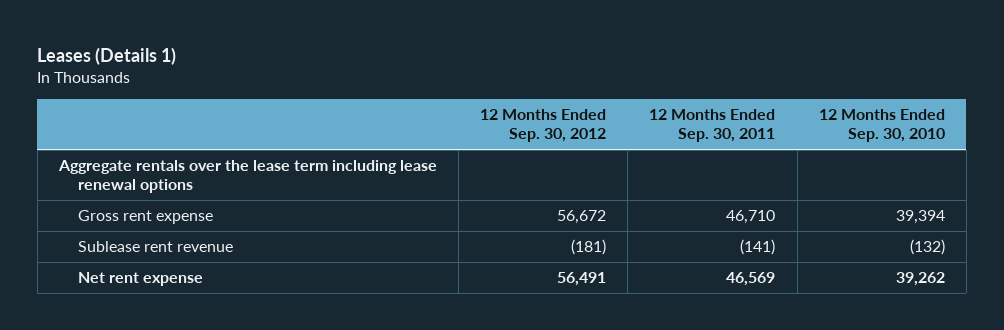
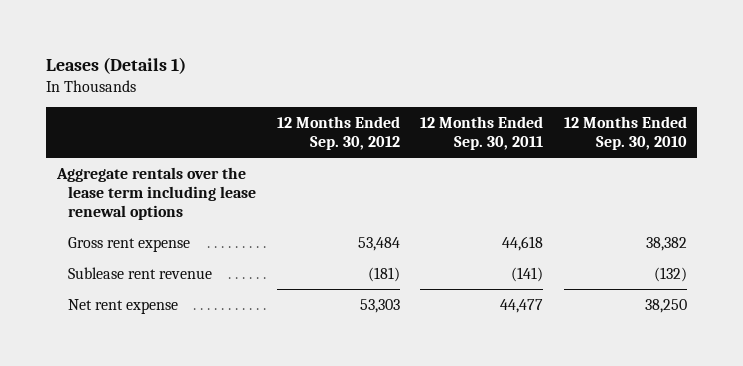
- Gross rent expense | 56,672 | 46,710 | 39,394
+ Gross rent expense | 53,484 | 44,618 | 38,382
- Net rent expense | 56,491 | 46,569 | 39,262
+ Net rent expense | 53,303 | 44,477 | 38,250

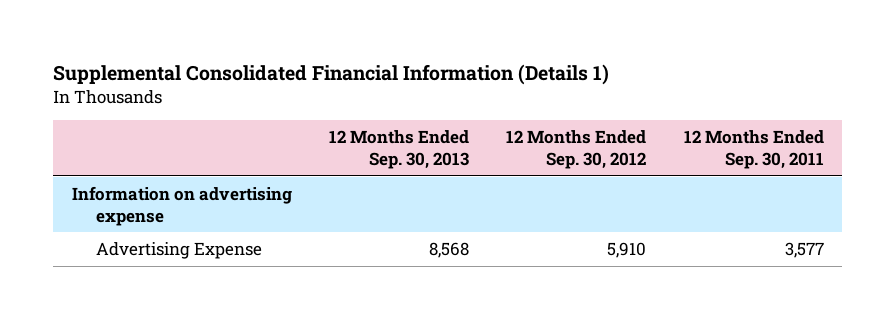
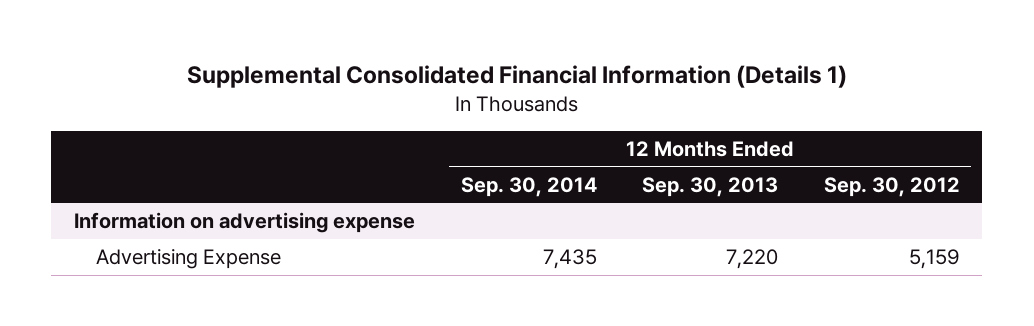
- | 12 Months Ended Sep. 30, 2013 | 12 Months Ended Sep. 30, 2012 | 12 Months Ended Sep. 30, 2011
+ | 12 Months Ended Sep. 30, 2014 | 12 Months Ended Sep. 30, 2013 | 12 Months Ended Sep. 30, 2012
- Advertising Expense | 8,568 | 5,910 | 3,577
+ Advertising Expense | 7,435 | 7,220 | 5,159

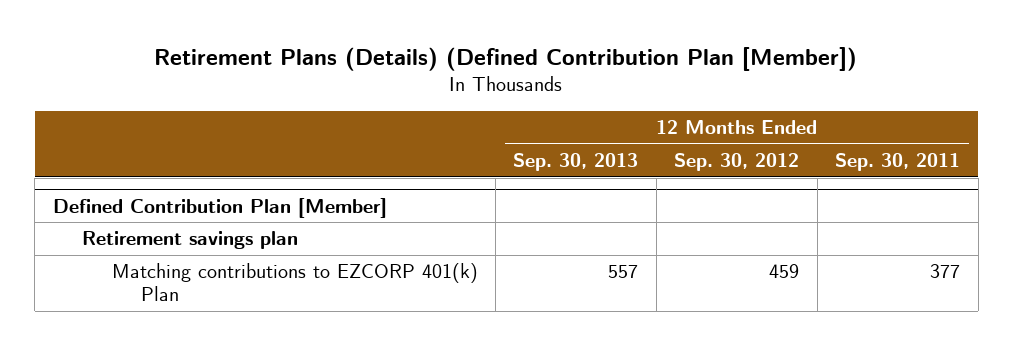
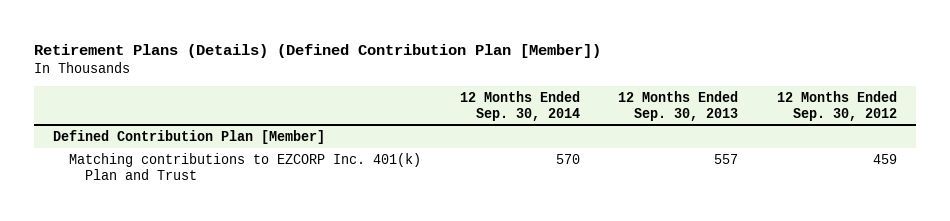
- | 12 Months Ended Sep. 30, 2013 | 12 Months Ended Sep. 30, 2012 | 12 Months Ended Sep. 30, 2011
+ | 12 Months Ended Sep. 30, 2014 | 12 Months Ended Sep. 30, 2013 | 12 Months Ended Sep. 30, 2012
@ Defined Contribution Plan [Member]
- Retirement savings plan
- Matching contributions to EZCORP 401(k) Plan | 557 | 459 | 377
+ Matching contributions to EZCORP Inc. 401(k) Plan and Trust | 570 | 557 | 459

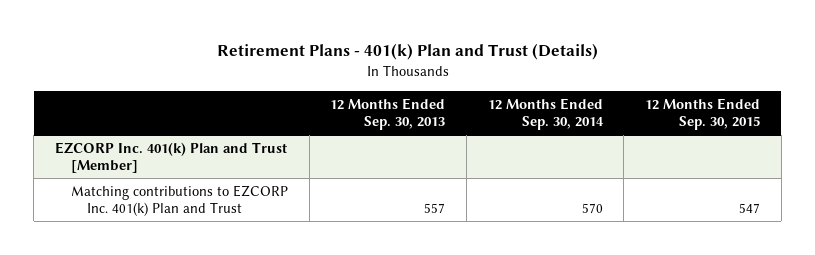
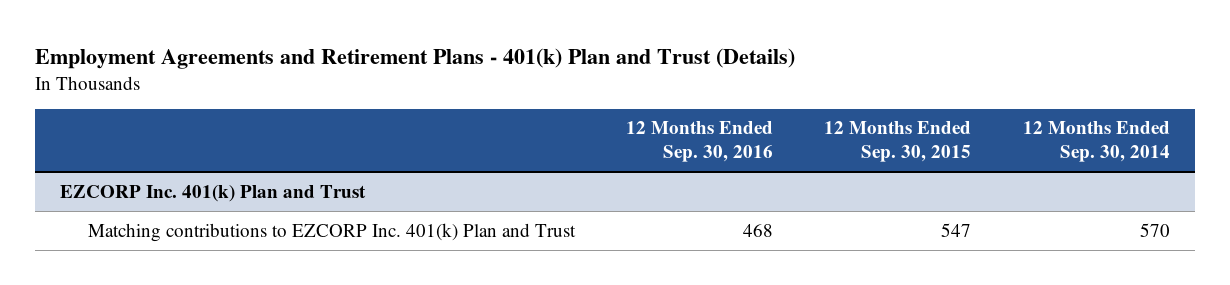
- Retirement Plans - 401(k) Plan and Trust (Details)
+ Employment Agreements and Retirement Plans - 401(k) Plan and Trust (Details)
- | 12 Months Ended Sep. 30, 2013 | 12 Months Ended Sep. 30, 2014 | 12 Months Ended Sep. 30, 2015
+ | 12 Months Ended Sep. 30, 2016 | 12 Months Ended Sep. 30, 2015 | 12 Months Ended Sep. 30, 2014
- EZCORP Inc. 401(k) Plan and Trust [Member]
+ EZCORP Inc. 401(k) Plan and Trust

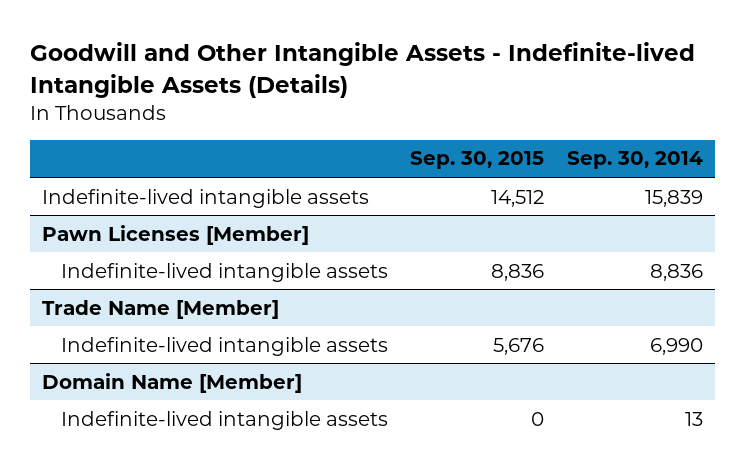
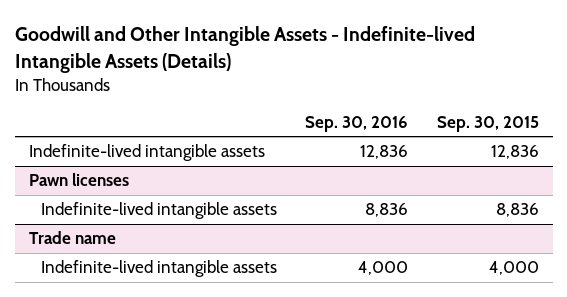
- | Sep. 30, 2015 | Sep. 30, 2014
+ | Sep. 30, 2016 | Sep. 30, 2015
- Indefinite-lived intangible assets | 14,512 | 15,839
- Pawn Licenses [Member]
+ Indefinite-lived intangible assets | 12,836 | 12,836
+ Pawn licenses
- Trade Name [Member]
- Indefinite-lived intangible assets | 5,676 | 6,990
- Domain Name [Member]
- Indefinite-lived intangible assets | 0 | 13
+ Trade name
+ Indefinite-lived intangible assets | 4,000 | 4,000

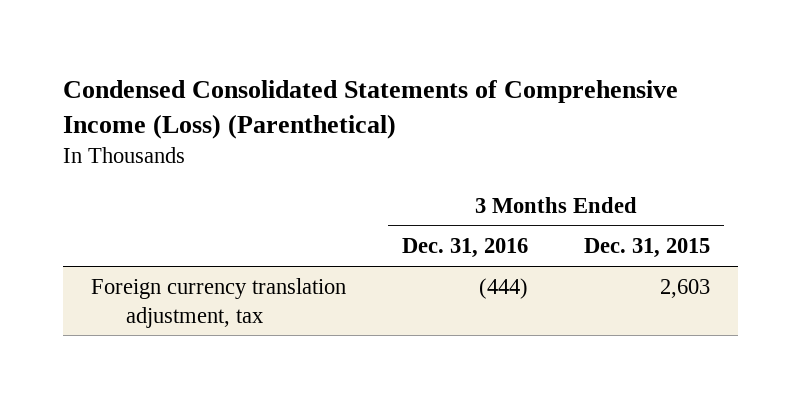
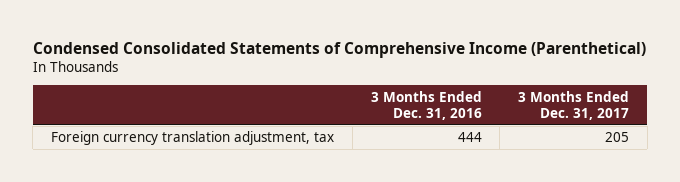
- Condensed Consolidated Statements of Comprehensive Income (Loss) (Parenthetical)
+ Condensed Consolidated Statements of Comprehensive Income (Parenthetical)
- | 3 Months Ended Dec. 31, 2016 | 3 Months Ended Dec. 31, 2015
+ | 3 Months Ended Dec. 31, 2016 | 3 Months Ended Dec. 31, 2017
- Foreign currency translation adjustment, tax | (444) | 2,603
+ Foreign currency translation adjustment, tax | 444 | 205

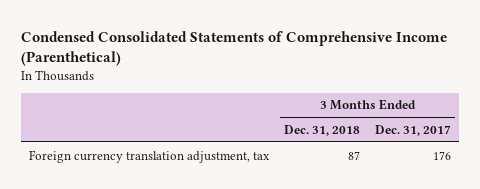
- | 3 Months Ended Dec. 31, 2016 | 3 Months Ended Dec. 31, 2017
+ | 3 Months Ended Dec. 31, 2018 | 3 Months Ended Dec. 31, 2017
- Foreign currency translation adjustment, tax | 444 | 205
+ Foreign currency translation adjustment, tax | 87 | 176

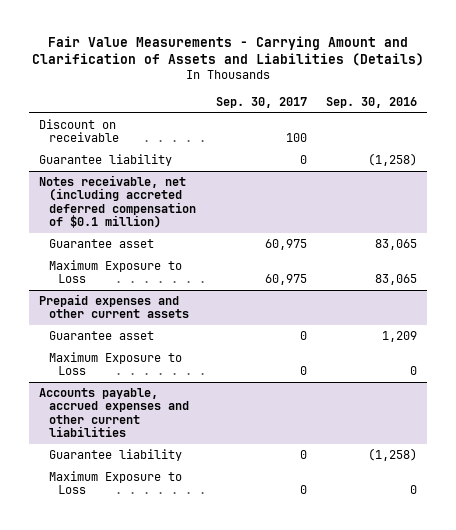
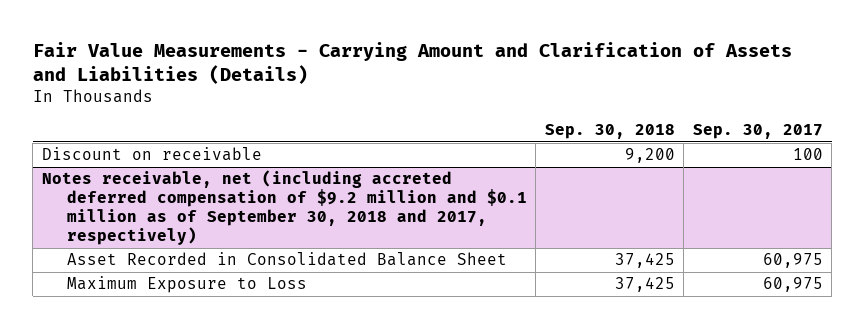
- | Sep. 30, 2017 | Sep. 30, 2016
+ | Sep. 30, 2018 | Sep. 30, 2017
- Guarantee liability | 0 | (1,258)
- Notes receivable, net (including accreted deferred compensation of $0.1 million)
- Guarantee asset | 60,975 | 83,065
+ Notes receivable, net (including accreted deferred compensation of $9.2 million and $0.1 million as of September 30, 2018 and 2017, respectively)
+ Asset Recorded in Consolidated Balance Sheet | 37,425 | 60,975
- Prepaid expenses and other current assets
- Guarantee asset | 0 | 1,209
- Maximum Exposure to Loss | 0 | 0
- Accounts payable, accrued expenses and other current liabilities
- Guarantee liability | 0 | (1,258)
- Maximum Exposure to Loss | 0 | 0

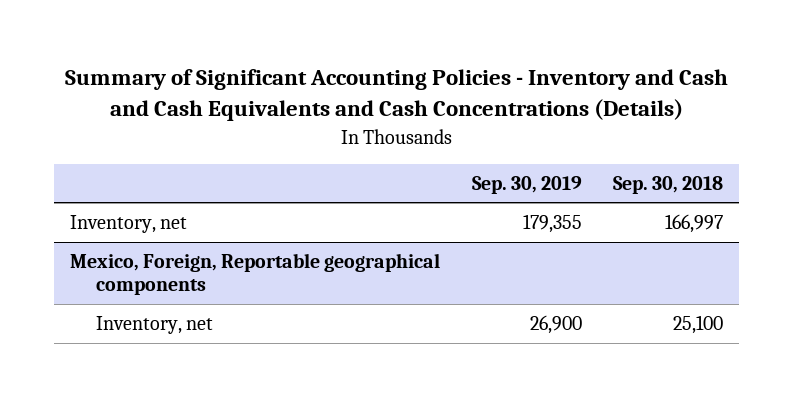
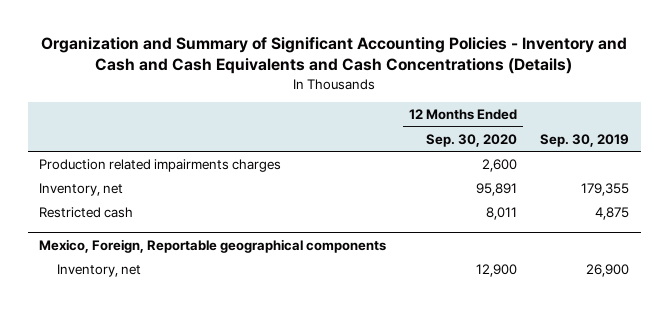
- Summary of Significant Accounting Policies - Inventory and Cash and Cash Equivalents and Cash Concentrations (Details)
+ Organization and Summary of Significant Accounting Policies - Inventory and Cash and Cash Equivalents and Cash Concentrations (Details)
- | Sep. 30, 2019 | Sep. 30, 2018
+ | 12 Months Ended Sep. 30, 2020 | Sep. 30, 2019
+ Production related impairments charges | 2,600 |
+ Restricted cash | 8,011 | 4,875

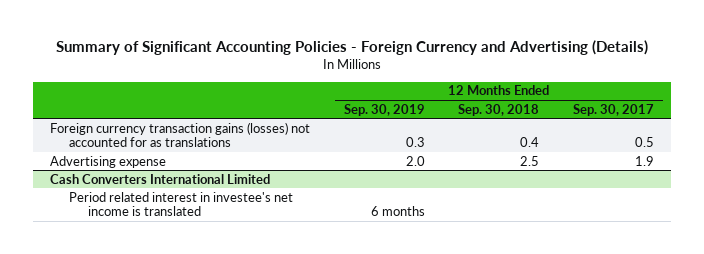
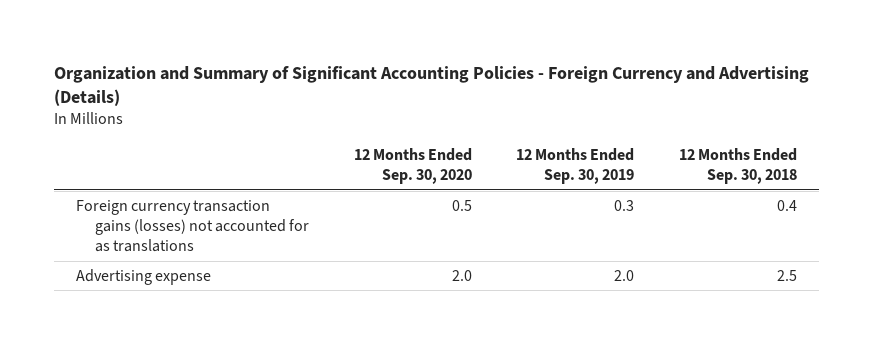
- Summary of Significant Accounting Policies - Foreign Currency and Advertising (Details)
+ Organization and Summary of Significant Accounting Policies - Foreign Currency and Advertising (Details)
- | 12 Months Ended Sep. 30, 2019 | 12 Months Ended Sep. 30, 2018 | 12 Months Ended Sep. 30, 2017
+ | 12 Months Ended Sep. 30, 2020 | 12 Months Ended Sep. 30, 2019 | 12 Months Ended Sep. 30, 2018
- Cash Converters International Limited
- Period related interest in investee's net income is translated | 6 months | |

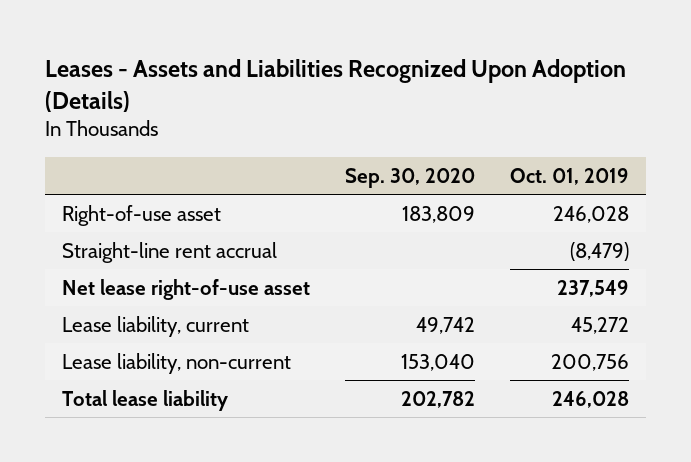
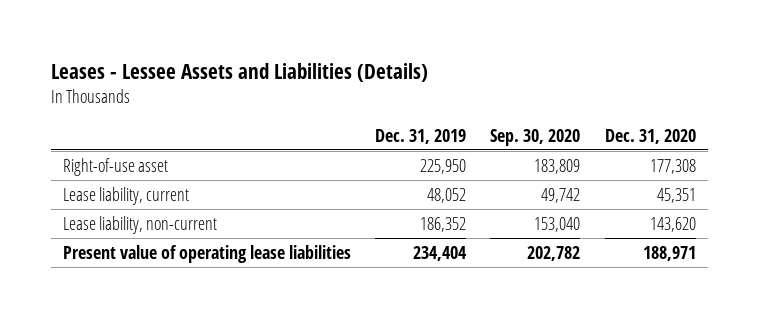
- Leases - Assets and Liabilities Recognized Upon Adoption (Details)
+ Leases - Lessee Assets and Liabilities (Details)
- | Sep. 30, 2020 | Oct. 01, 2019
+ | Dec. 31, 2019 | Sep. 30, 2020 | Dec. 31, 2020
- Straight-line rent accrual | | (8,479)
- Net lease right-of-use asset | | 237,549
- Total lease liability | 202,782 | 246,028
+ Present value of operating lease liabilities | 234,404 | 202,782 | 188,971

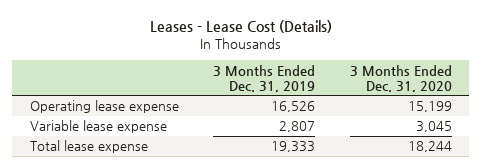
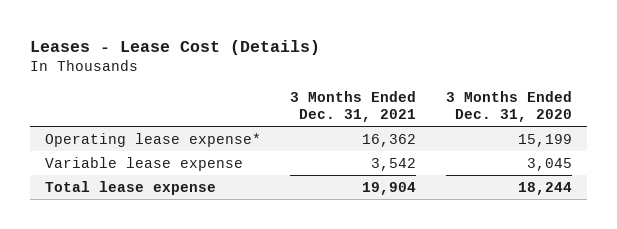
- | 3 Months Ended Dec. 31, 2019 | 3 Months Ended Dec. 31, 2020
+ | 3 Months Ended Dec. 31, 2021 | 3 Months Ended Dec. 31, 2020
- Operating lease expense | 16,526 | 15,199
+ Operating lease expense* | 16,362 | 15,199

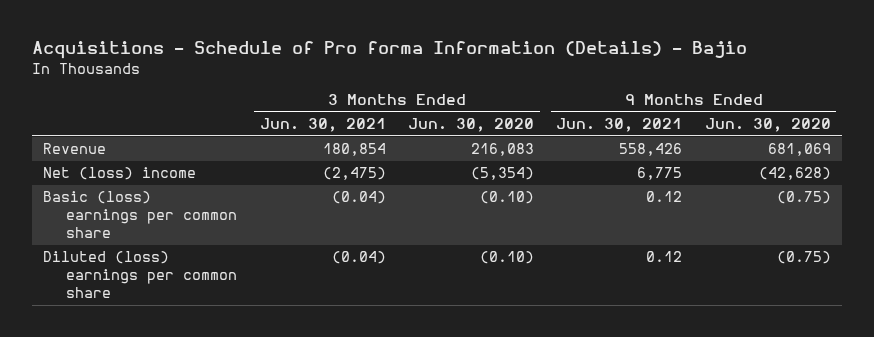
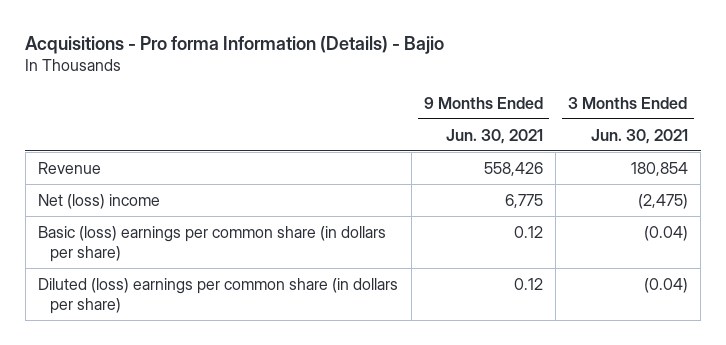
- Acquisitions - Schedule of Pro forma Information (Details) - Bajio
+ Acquisitions - Pro forma Information (Details) - Bajio
- | 3 Months Ended Jun. 30, 2021 | 3 Months Ended Jun. 30, 2020 | 9 Months Ended Jun. 30, 2021 | 9 Months Ended Jun. 30, 2020
+ | 9 Months Ended Jun. 30, 2021 | 3 Months Ended Jun. 30, 2021
- Basic (loss) earnings per common share | (0.04) | (0.10) | 0.12 | (0.75)
- Diluted (loss) earnings per common share | (0.04) | (0.10) | 0.12 | (0.75)
+ Basic (loss) earnings per common share (in dollars per share) | 0.12 | (0.04)
+ Diluted (loss) earnings per common share (in dollars per share) | 0.12 | (0.04)

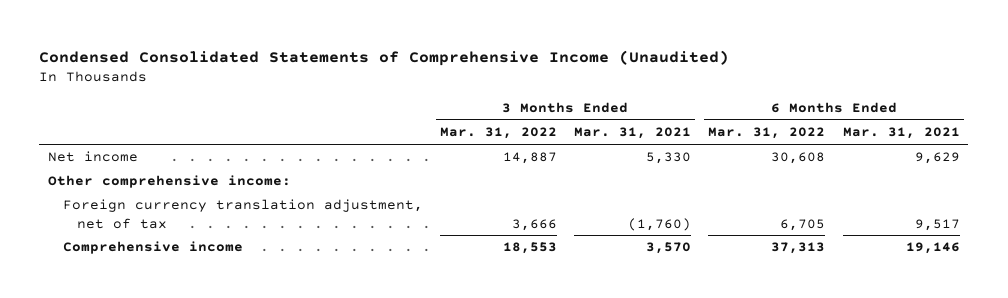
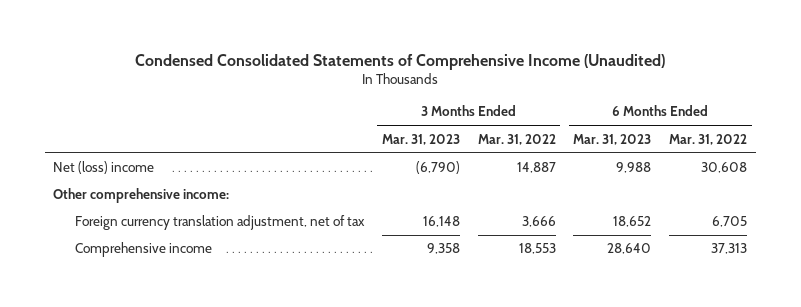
- | 3 Months Ended Mar. 31, 2022 | 3 Months Ended Mar. 31, 2021 | 6 Months Ended Mar. 31, 2022 | 6 Months Ended Mar. 31, 2021
+ | 3 Months Ended Mar. 31, 2023 | 3 Months Ended Mar. 31, 2022 | 6 Months Ended Mar. 31, 2023 | 6 Months Ended Mar. 31, 2022
- Net income | 14,887 | 5,330 | 30,608 | 9,629
+ Net (loss) income | (6,790) | 14,887 | 9,988 | 30,608

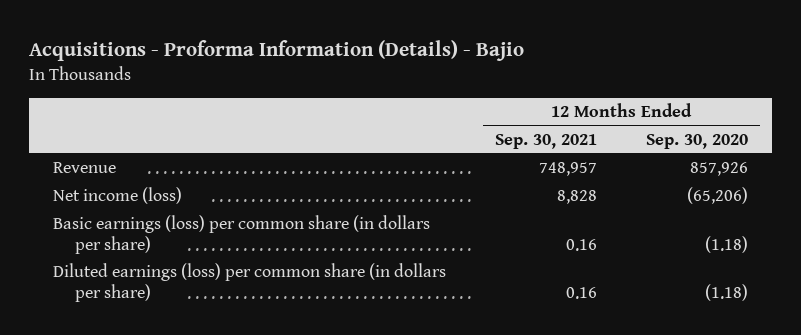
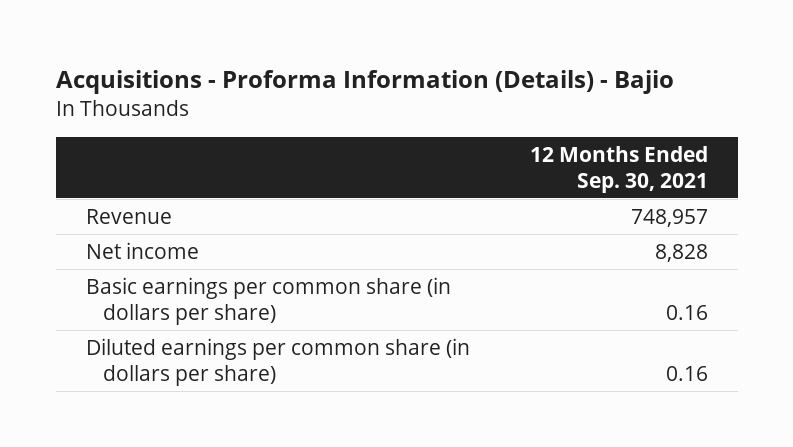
- | 12 Months Ended Sep. 30, 2021 | 12 Months Ended Sep. 30, 2020
+ | 12 Months Ended Sep. 30, 2021
- Net income (loss) | 8,828 | (65,206)
- Basic earnings (loss) per common share (in dollars per share) | 0.16 | (1.18)
- Diluted earnings (loss) per common share (in dollars per share) | 0.16 | (1.18)
+ Net income | 8,828
+ Basic earnings per common share (in dollars per share) | 0.16
+ Diluted earnings per common share (in dollars per share) | 0.16

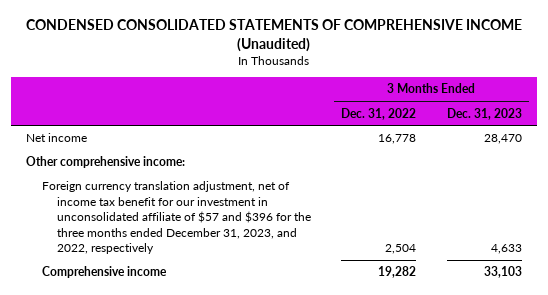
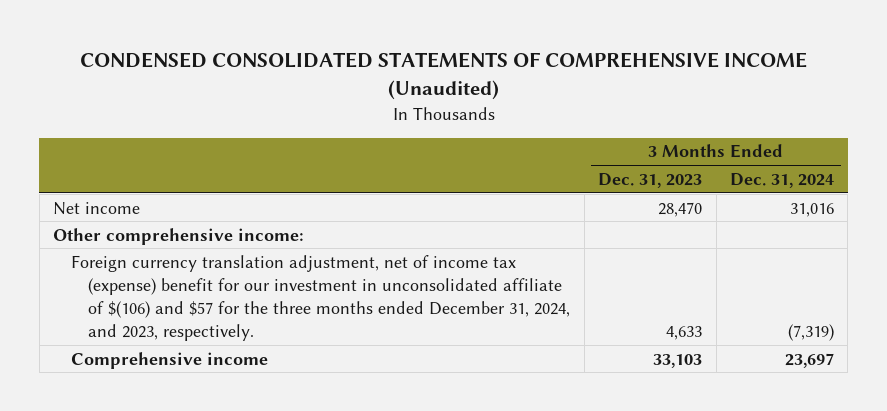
- | 3 Months Ended Dec. 31, 2022 | 3 Months Ended Dec. 31, 2023
+ | 3 Months Ended Dec. 31, 2023 | 3 Months Ended Dec. 31, 2024
- Foreign currency translation adjustment, net of income tax benefit for our investment in unconsolidated affiliate of $57 and $396 for the three months ended December 31, 2023, and 2022, respectively | 2,504 | 4,633
+ Foreign currency translation adjustment, net of income tax (expense) benefit for our investment in unconsolidated affiliate of $(106) and $57 for the three months ended December 31, 2024, and 2023, respectively. | 4,633 | (7,319)

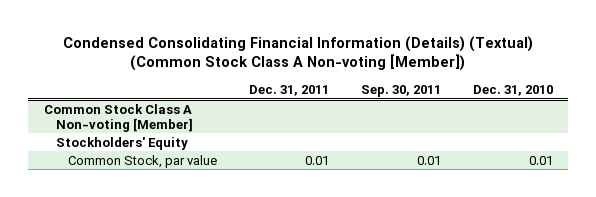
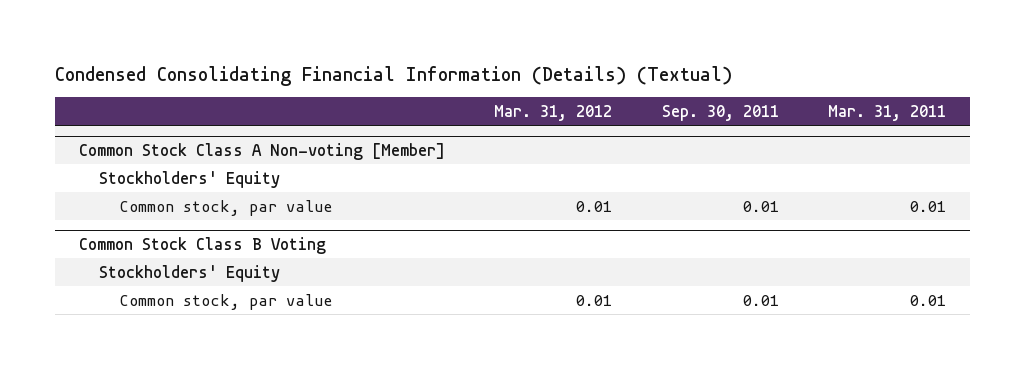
- Condensed Consolidating Financial Information (Details) (Textual) (Common Stock Class A Non-voting [Member])
+ Condensed Consolidating Financial Information (Details) (Textual)
- | Dec. 31, 2011 | Sep. 30, 2011 | Dec. 31, 2010
+ | Mar. 31, 2012 | Sep. 30, 2011 | Mar. 31, 2011
@ Common Stock Class A Non-voting [Member]
- Common Stock, par value | 0.01 | 0.01 | 0.01
+ Common stock, par value | 0.01 | 0.01 | 0.01
+ Common Stock Class B Voting
+ Stockholders' Equity
+ Common stock, par value | 0.01 | 0.01 | 0.01

